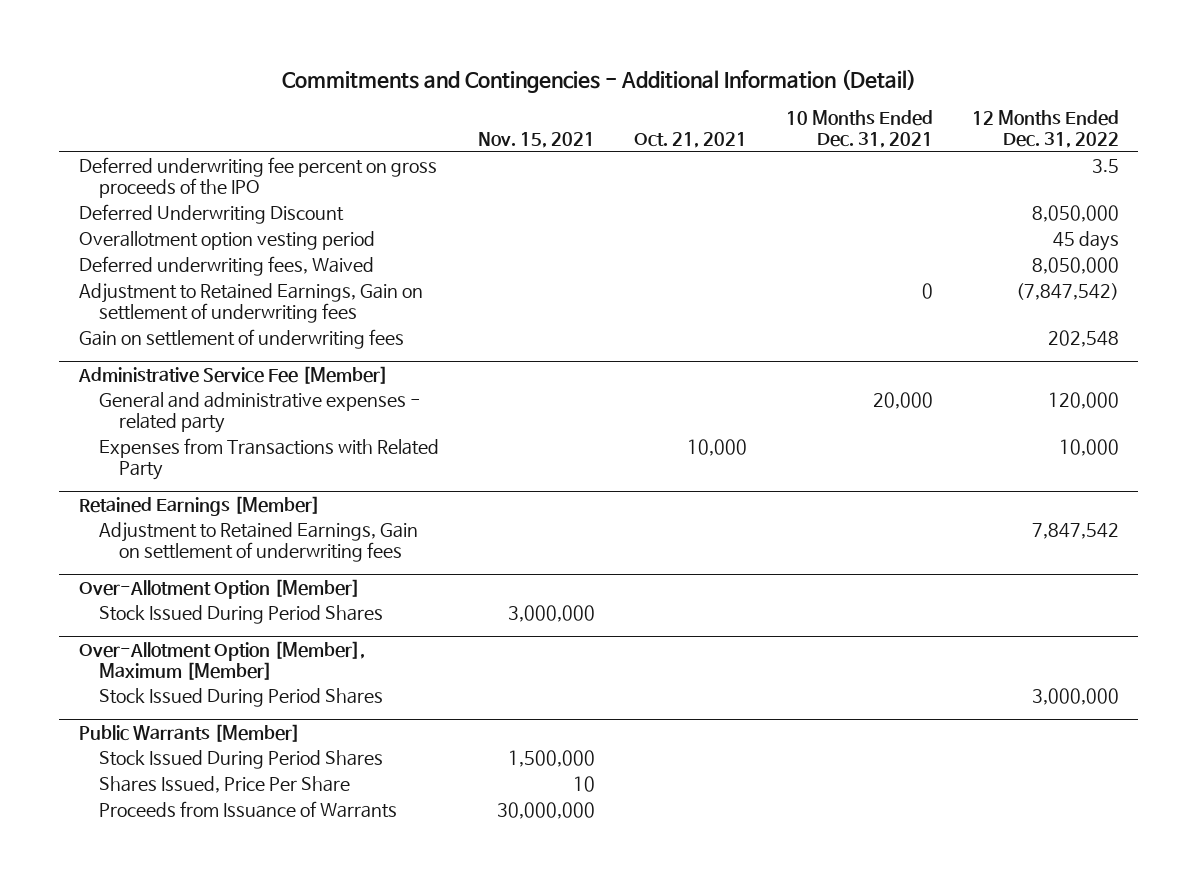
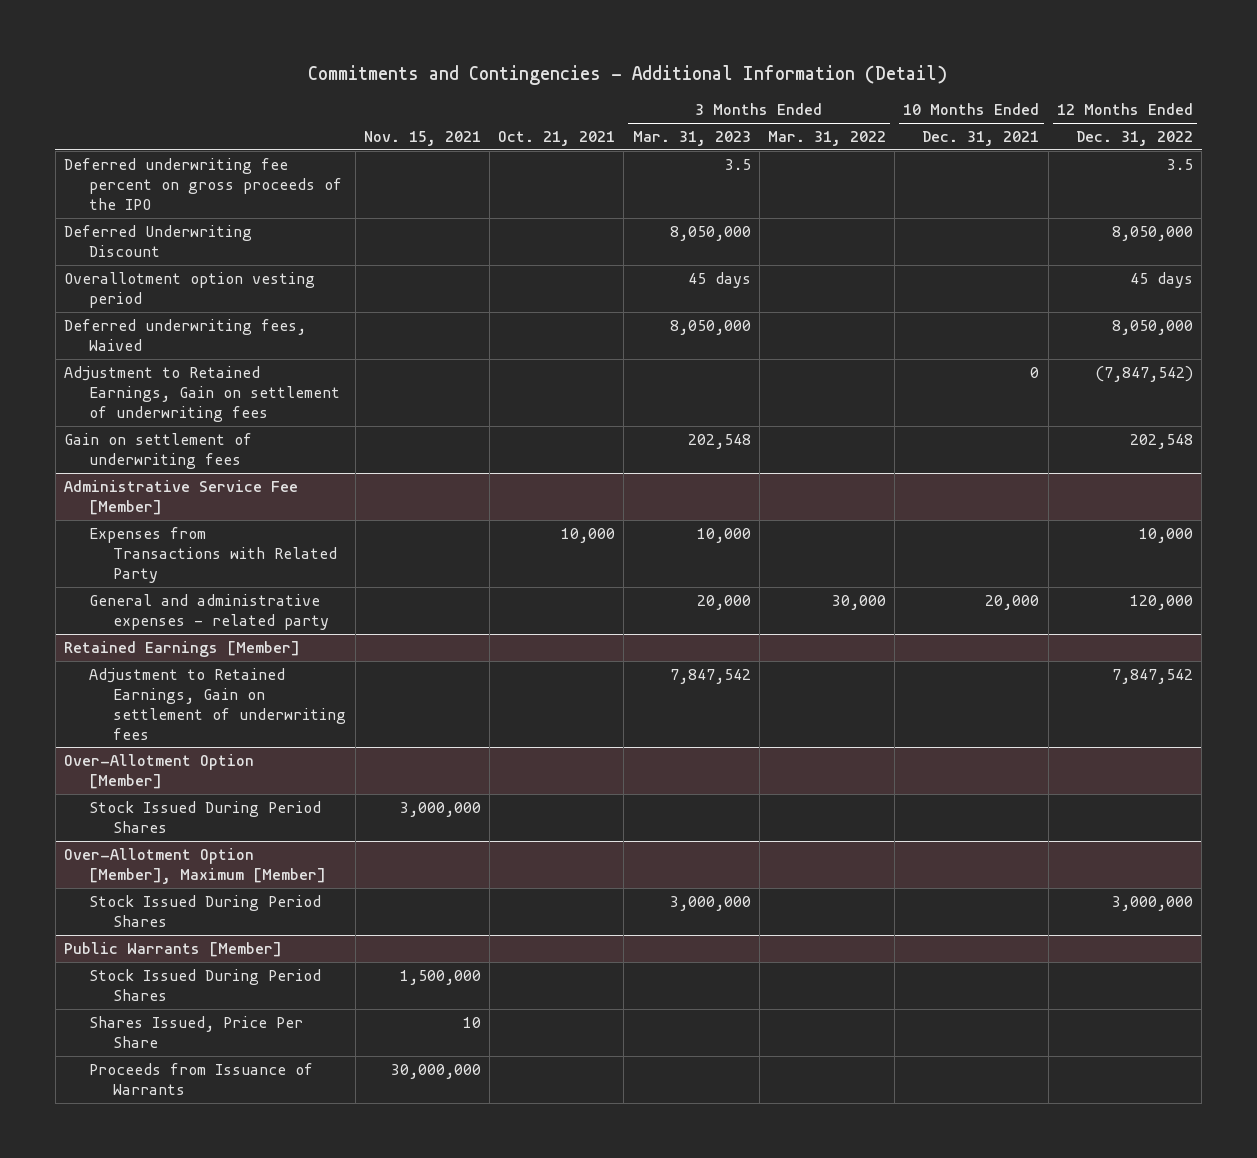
- | Nov. 15, 2021 | Oct. 21, 2021 | 10 Months Ended Dec. 31, 2021 | 12 Months Ended Dec. 31, 2022
+ | Nov. 15, 2021 | Oct. 21, 2021 | 3 Months Ended Mar. 31, 2023 | 3 Months Ended Mar. 31, 2022 | 10 Months Ended Dec. 31, 2021 | 12 Months Ended Dec. 31, 2022
@ Administrative Service Fee [Member]
moved down: General and administrative expenses - related party | | | 20,000 | 30,000 | 20,000 | 120,000

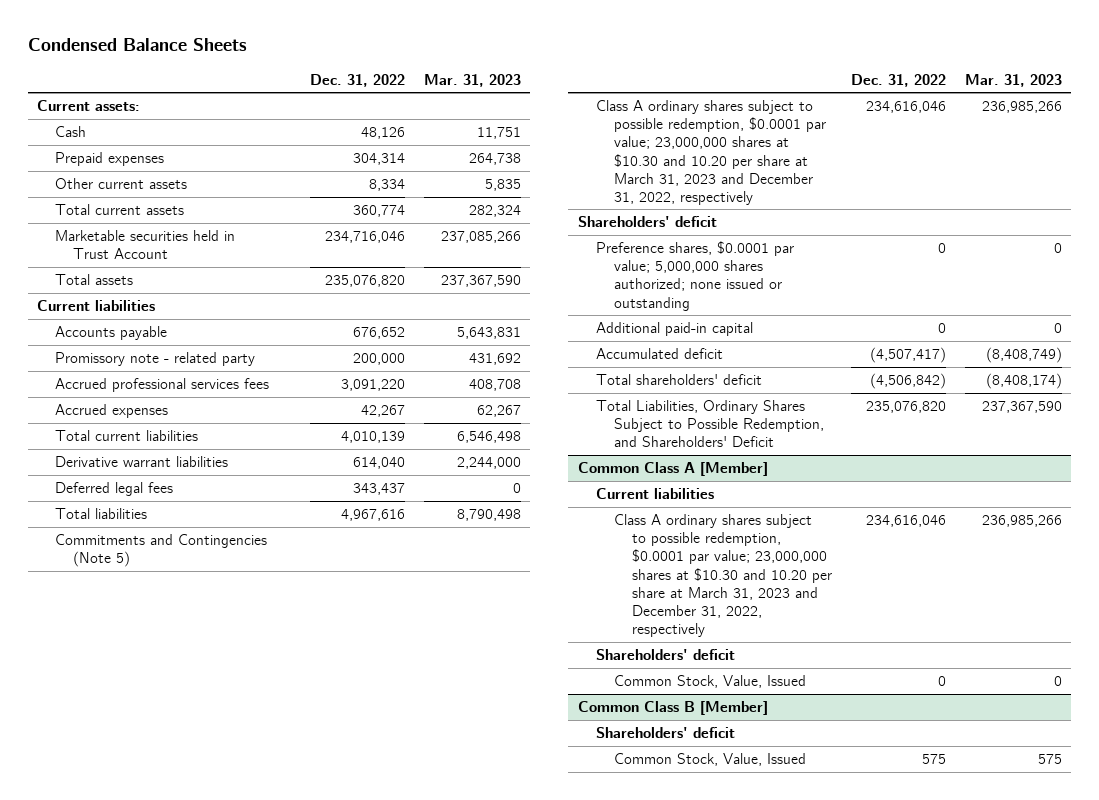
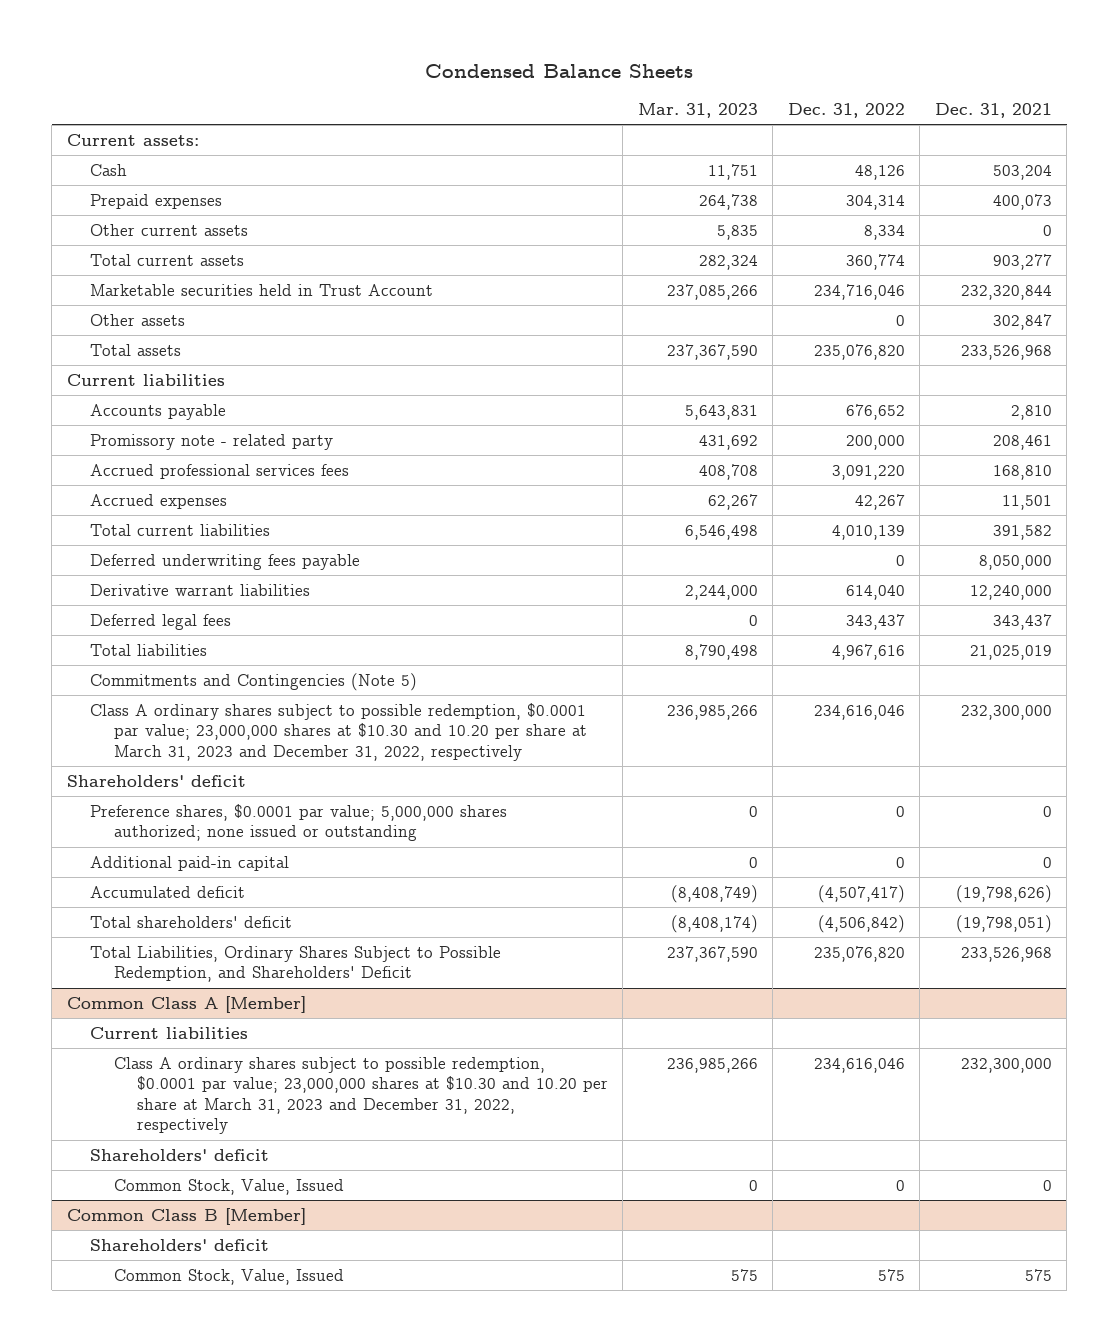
- | Dec. 31, 2022 | Mar. 31, 2023
+ | Mar. 31, 2023 | Dec. 31, 2022 | Dec. 31, 2021
+ Other assets | | 0 | 302,847
+ Deferred underwriting fees payable | | 0 | 8,050,000

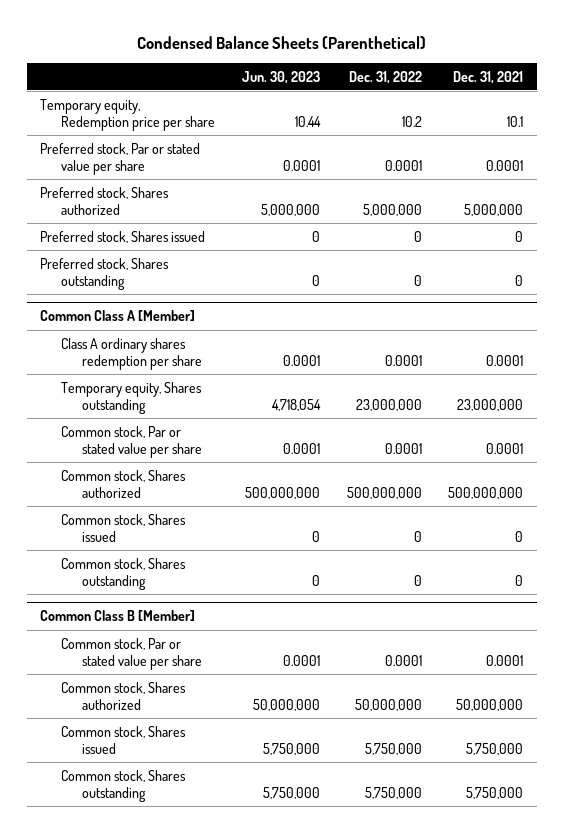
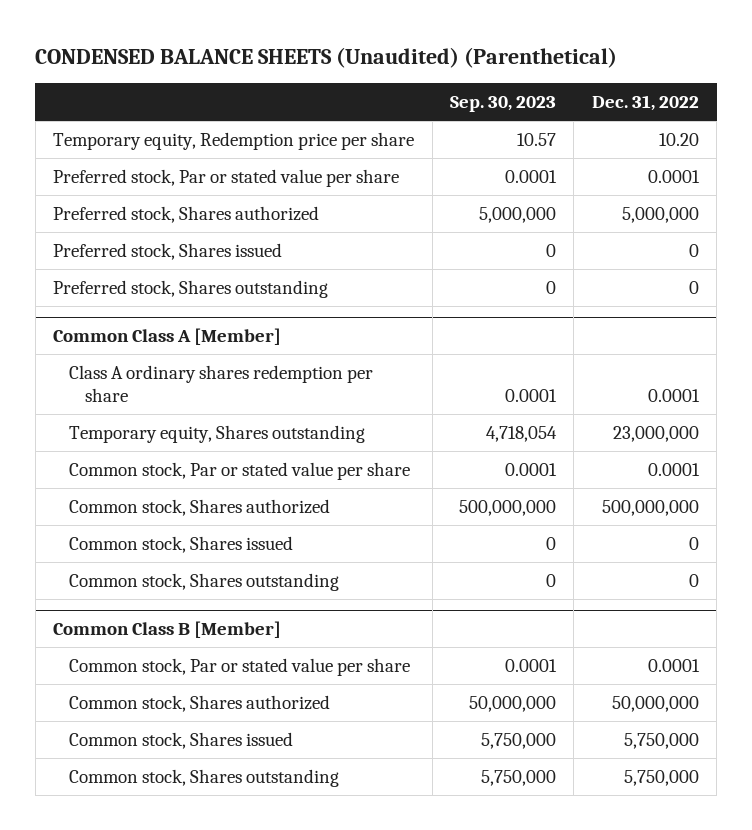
- Condensed Balance Sheets (Parenthetical)
+ CONDENSED BALANCE SHEETS (Unaudited) (Parenthetical)
- | Jun. 30, 2023 | Dec. 31, 2022 | Dec. 31, 2021
+ | Sep. 30, 2023 | Dec. 31, 2022
- Temporary equity, Redemption price per share | 10.44 | 10.2 | 10.1
+ Temporary equity, Redemption price per share | 10.57 | 10.20

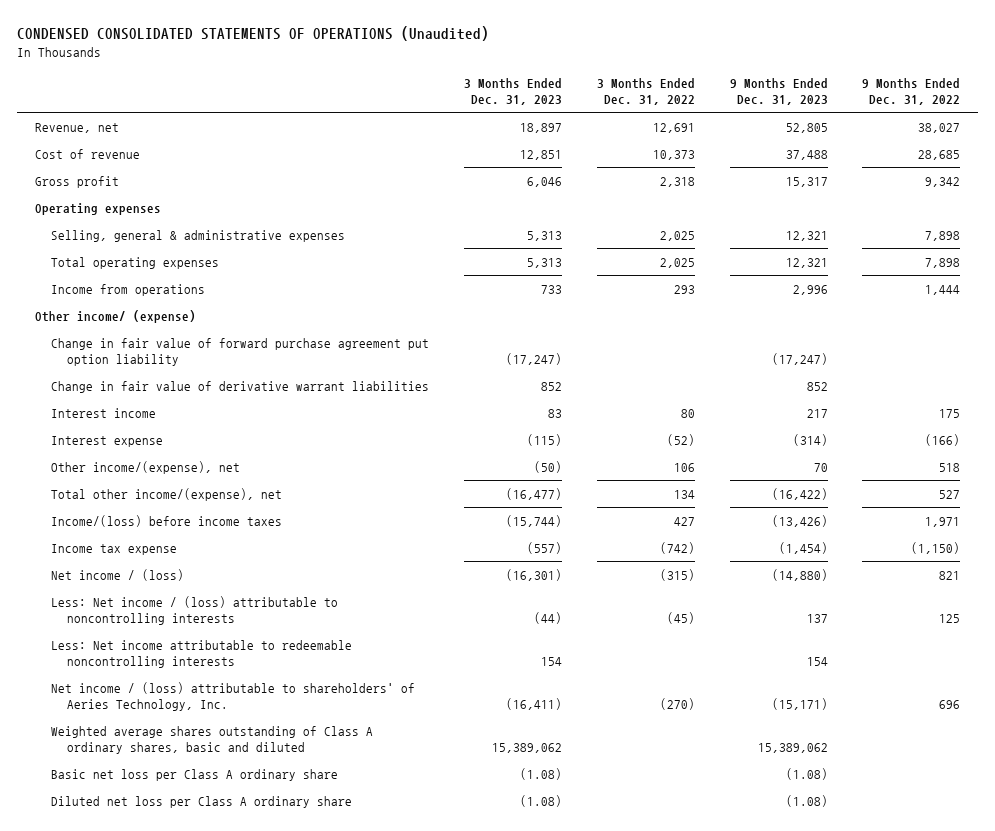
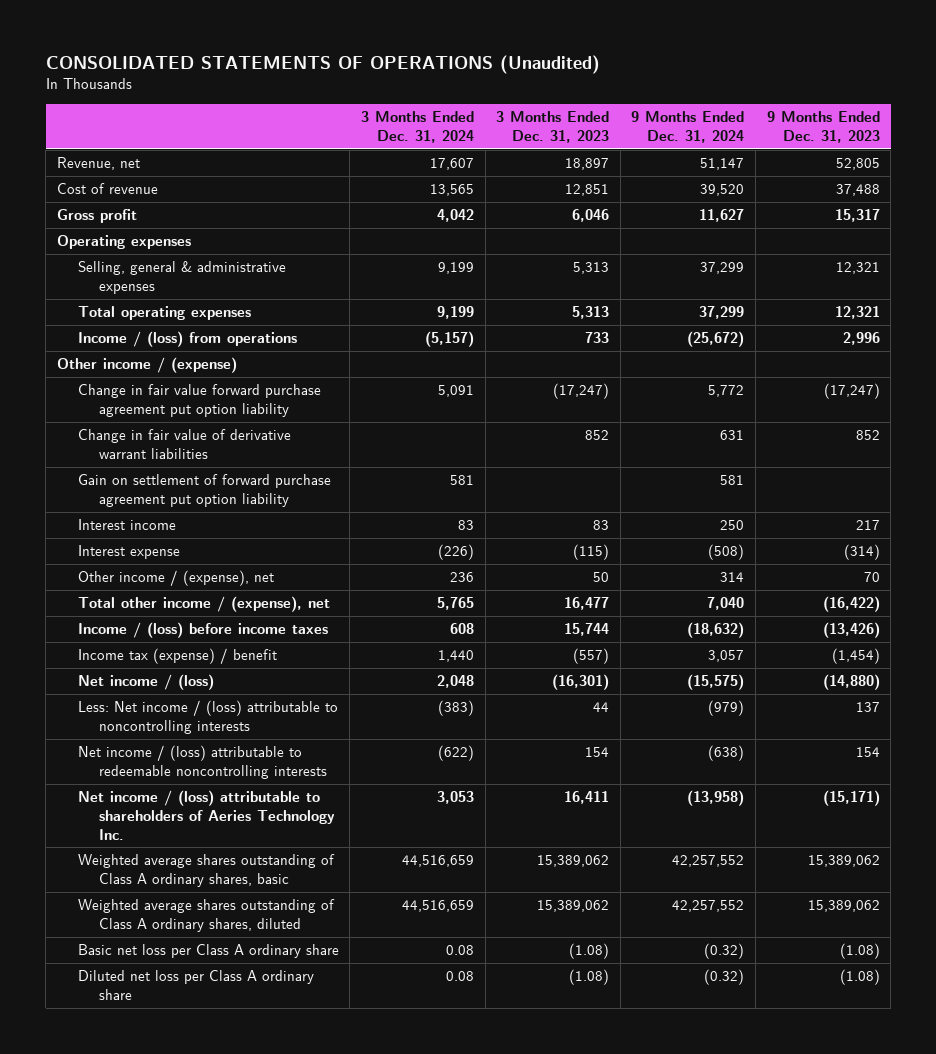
- CONDENSED CONSOLIDATED STATEMENTS OF OPERATIONS (Unaudited)
+ CONSOLIDATED STATEMENTS OF OPERATIONS (Unaudited)
- | 3 Months Ended Dec. 31, 2023 | 3 Months Ended Dec. 31, 2022 | 9 Months Ended Dec. 31, 2023 | 9 Months Ended Dec. 31, 2022
+ | 3 Months Ended Dec. 31, 2024 | 3 Months Ended Dec. 31, 2023 | 9 Months Ended Dec. 31, 2024 | 9 Months Ended Dec. 31, 2023
- Income from operations | 733 | 293 | 2,996 | 1,444
- Other income/ (expense)
- Change in fair value of forward purchase agreement put option liability | (17,247) | | (17,247) |
+ Income / (loss) from operations | (5,157) | 733 | (25,672) | 2,996
+ Other income / (expense)
+ Change in fair value forward purchase agreement put option liability | 5,091 | (17,247) | 5,772 | (17,247)
+ Gain on settlement of forward purchase agreement put option liability | 581 | | 581 |
- Other income/(expense), net | (50) | 106 | 70 | 518
- Total other income/(expense), net | (16,477) | 134 | (16,422) | 527
- Income/(loss) before income taxes | (15,744) | 427 | (13,426) | 1,971
- Income tax expense | (557) | (742) | (1,454) | (1,150)
+ Other income / (expense), net | 236 | 50 | 314 | 70
+ Total other income / (expense), net | 5,765 | 16,477 | 7,040 | (16,422)
+ Income / (loss) before income taxes | 608 | 15,744 | (18,632) | (13,426)
+ Income tax (expense) / benefit | 1,440 | (557) | 3,057 | (1,454)
- Less: Net income / (loss) attributable to noncontrolling interests | (44) | (45) | 137 | 125
- Less: Net income attributable to redeemable noncontrolling interests | 154 | | 154 |
- Net income / (loss) attributable to shareholders' of Aeries Technology, Inc. | (16,411) | (270) | (15,171) | 696
- Weighted average shares outstanding of Class A ordinary shares, basic and diluted | 15,389,062 | | 15,389,062 |
+ Less: Net income / (loss) attributable to noncontrolling interests | (383) | 44 | (979) | 137
+ Net income / (loss) attributable to redeemable noncontrolling interests | (622) | 154 | (638) | 154
+ Net income / (loss) attributable to shareholders of Aeries Technology Inc. | 3,053 | 16,411 | (13,958) | (15,171)
+ Weighted average shares outstanding of Class A ordinary shares, basic | 44,516,659 | 15,389,062 | 42,257,552 | 15,389,062
+ Weighted average shares outstanding of Class A ordinary shares, diluted | 44,516,659 | 15,389,062 | 42,257,552 | 15,389,062

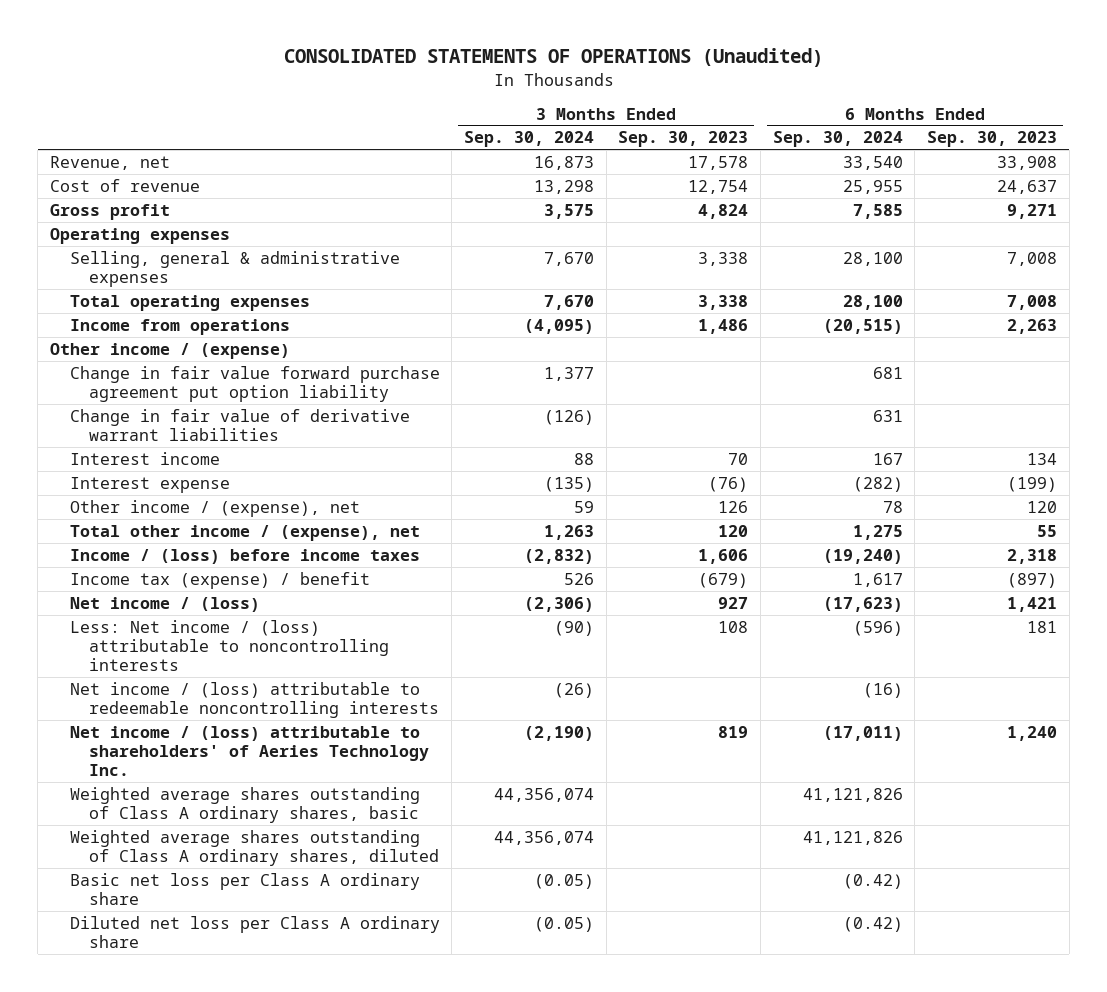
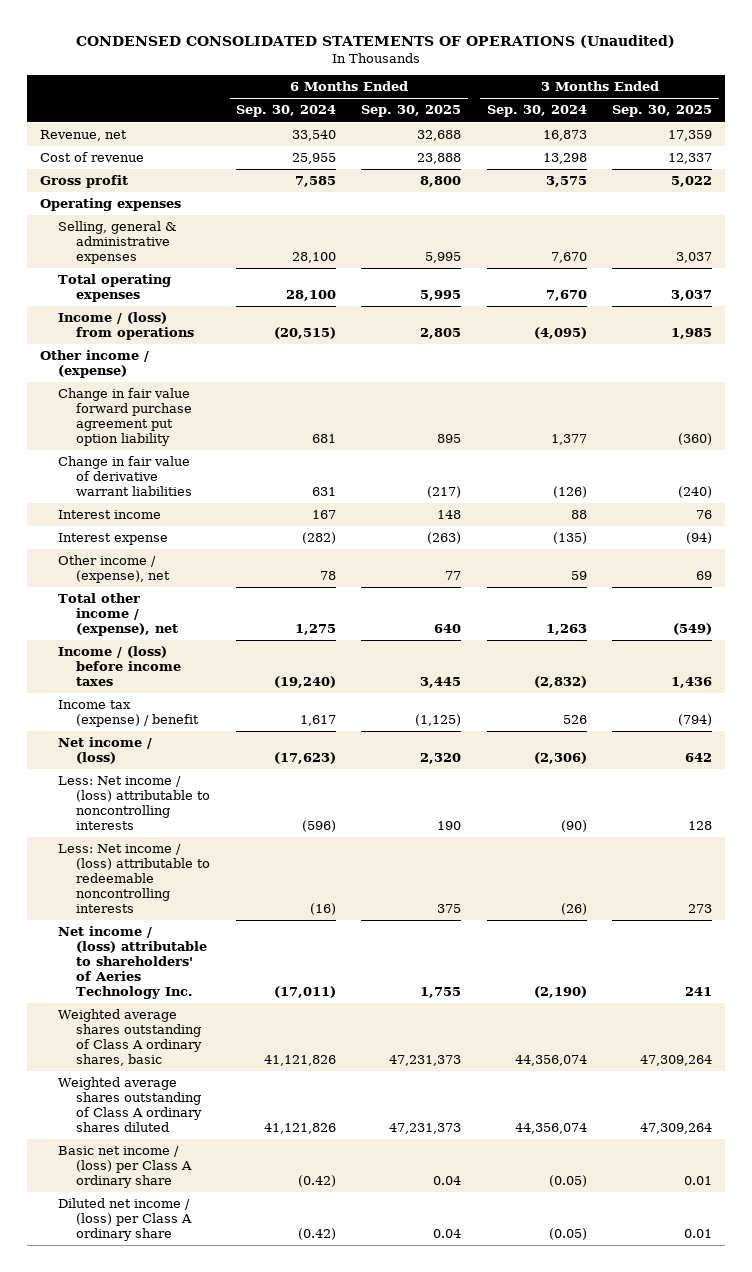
- CONSOLIDATED STATEMENTS OF OPERATIONS (Unaudited)
+ CONDENSED CONSOLIDATED STATEMENTS OF OPERATIONS (Unaudited)
- | 3 Months Ended Sep. 30, 2024 | 3 Months Ended Sep. 30, 2023 | 6 Months Ended Sep. 30, 2024 | 6 Months Ended Sep. 30, 2023
+ | 6 Months Ended Sep. 30, 2024 | 6 Months Ended Sep. 30, 2025 | 3 Months Ended Sep. 30, 2024 | 3 Months Ended Sep. 30, 2025
- Income from operations | (4,095) | 1,486 | (20,515) | 2,263
+ Income / (loss) from operations | (20,515) | 2,805 | (4,095) | 1,985
- Net income / (loss) attributable to redeemable noncontrolling interests | (26) | | (16) |
+ Less: Net income / (loss) attributable to redeemable noncontrolling interests | (16) | 375 | (26) | 273
- Weighted average shares outstanding of Class A ordinary shares, diluted | 44,356,074 | | 41,121,826 |
- Basic net loss per Class A ordinary share | (0.05) | | (0.42) |
- Diluted net loss per Class A ordinary share | (0.05) | | (0.42) |
+ Weighted average shares outstanding of Class A ordinary shares diluted | 41,121,826 | 47,231,373 | 44,356,074 | 47,309,264
+ Basic net income / (loss) per Class A ordinary share | (0.42) | 0.04 | (0.05) | 0.01
+ Diluted net income / (loss) per Class A ordinary share | (0.42) | 0.04 | (0.05) | 0.01

